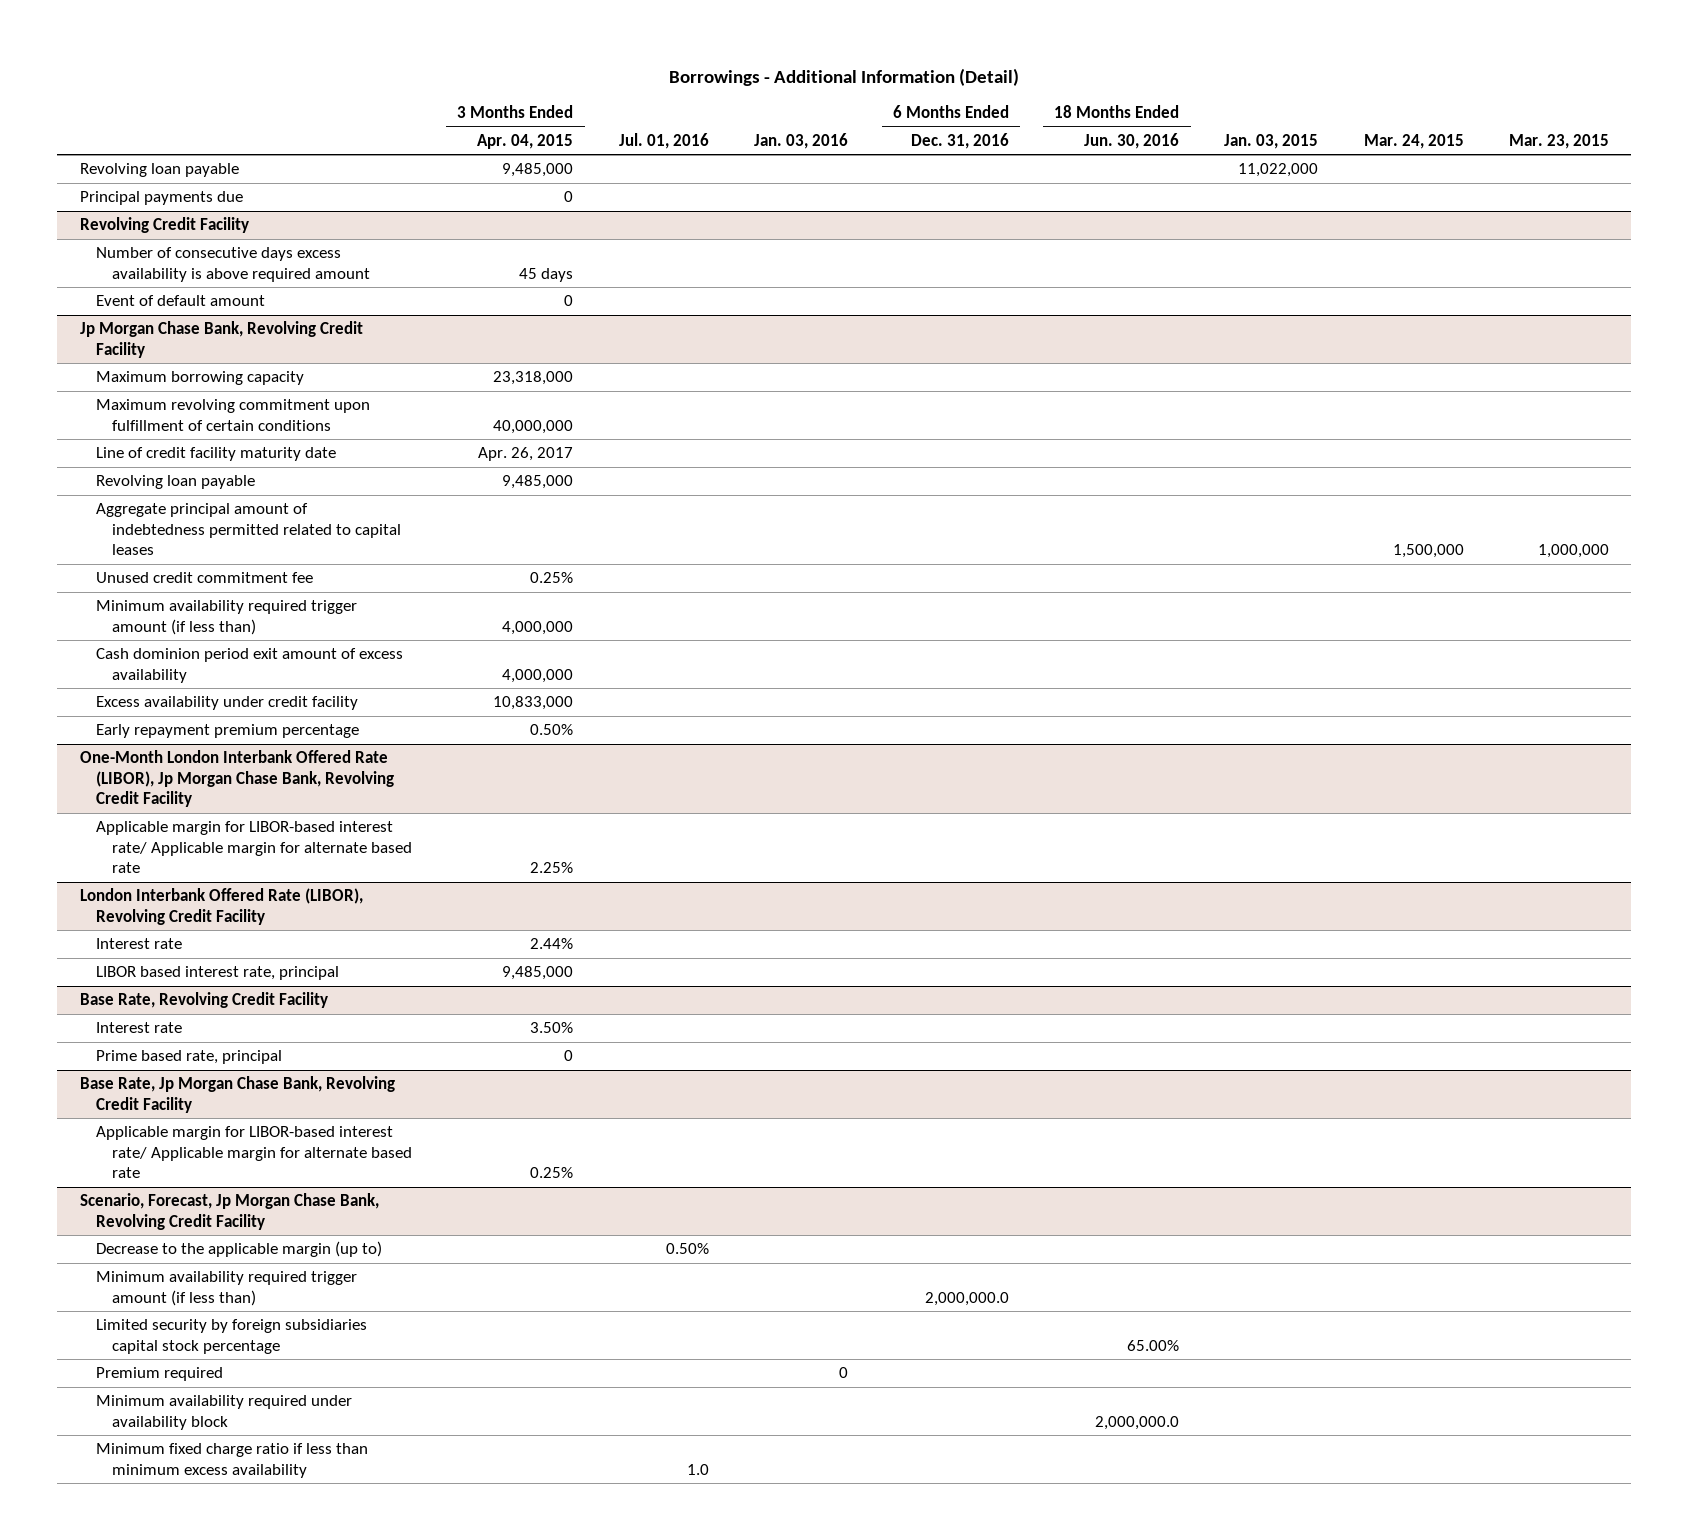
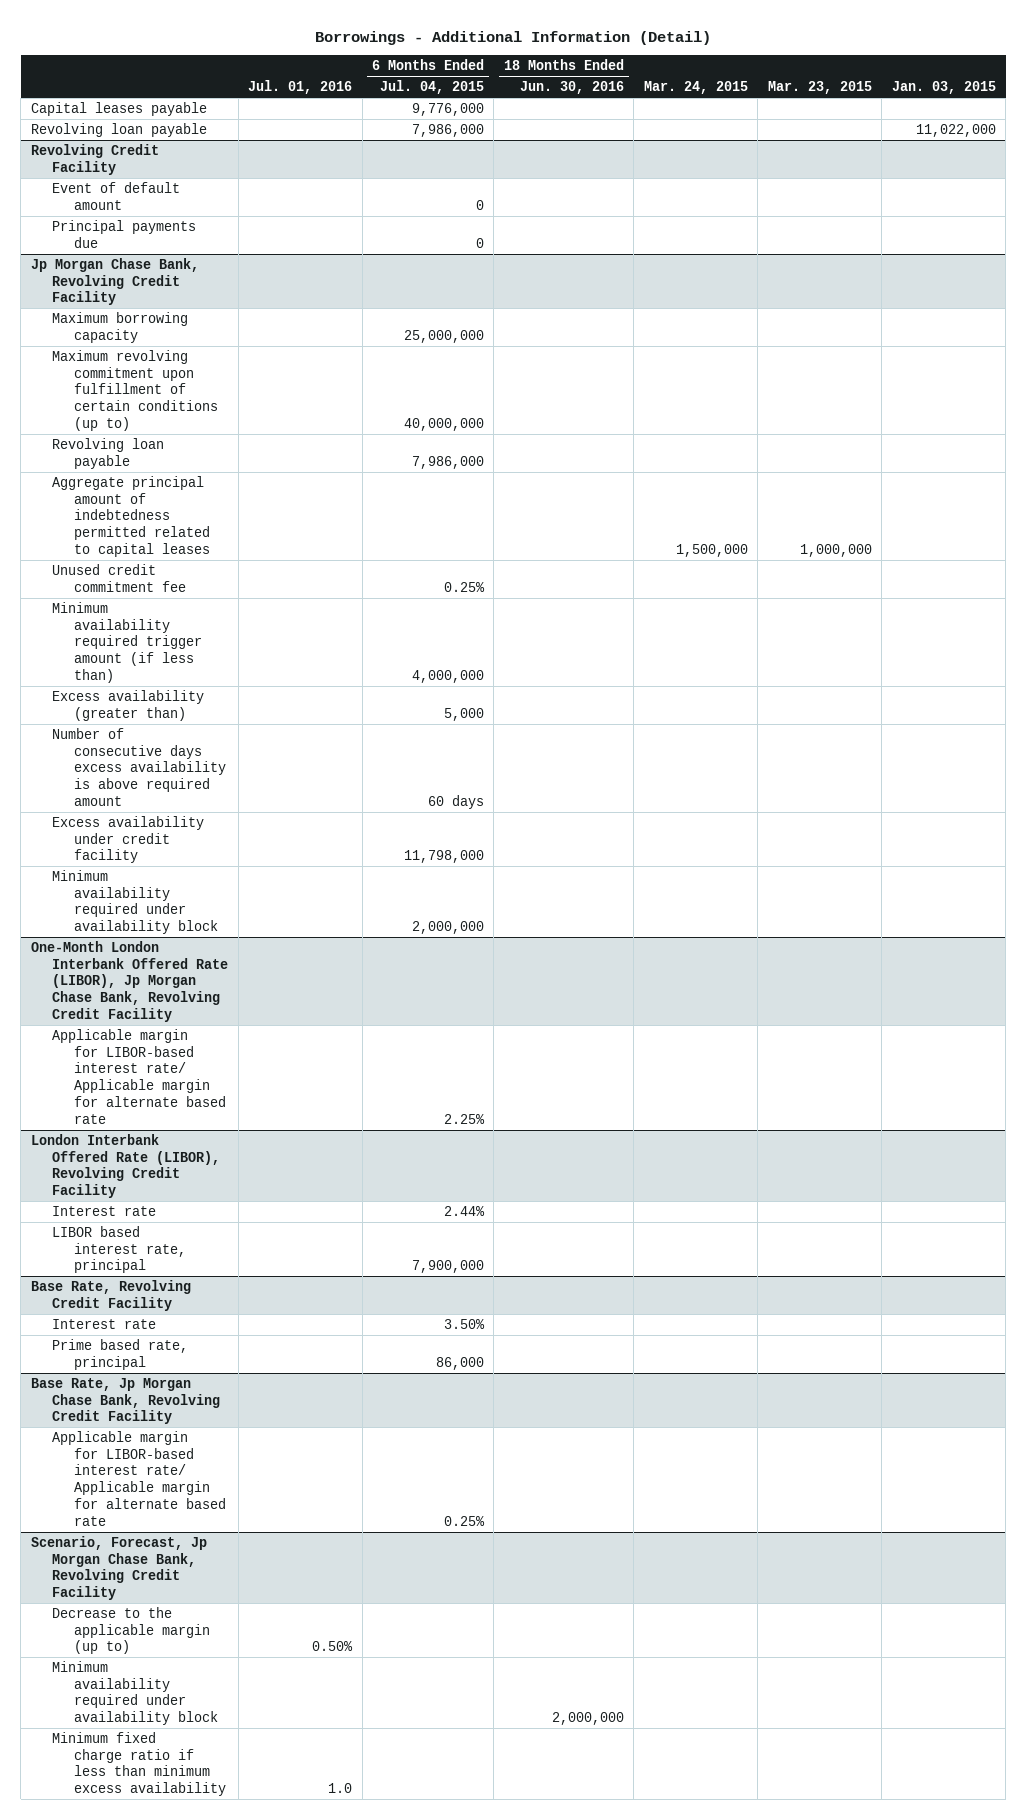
- | 3 Months Ended Apr. 04, 2015 | Jul. 01, 2016 | Jan. 03, 2016 | 6 Months Ended Dec. 31, 2016 | 18 Months Ended Jun. 30, 2016 | Jan. 03, 2015 | Mar. 24, 2015 | Mar. 23, 2015
+ | Jul. 01, 2016 | 6 Months Ended Jul. 04, 2015 | 18 Months Ended Jun. 30, 2016 | Mar. 24, 2015 | Mar. 23, 2015 | Jan. 03, 2015
+ Capital leases payable | | 9,776,000 | | | |
- Principal payments due | 0 | | | | | | |
@ Revolving Credit Facility
- Number of consecutive days excess availability is above required amount | 45 days | | | | | | |
+ Principal payments due | | 0 | | | |
@ Jp Morgan Chase Bank, Revolving Credit Facility
- Maximum revolving commitment upon fulfillment of certain conditions | 40,000,000 | | | | | | |
- Line of credit facility maturity date | Apr. 26, 2017 | | | | | | |
+ Maximum revolving commitment upon fulfillment of certain conditions (up to) | | 40,000,000 | | | |
- Cash dominion period exit amount of excess availability | 4,000,000 | | | | | | |
+ Excess availability (greater than) | | 5,000 | | | |
+ Number of consecutive days excess availability is above required amount | | 60 days | | | |
- Early repayment premium percentage | 0.50% | | | | | | |
+ Minimum availability required under availability block | | 2,000,000 | | | |
@ Scenario, Forecast, Jp Morgan Chase Bank, Revolving Credit Facility
- Minimum availability required trigger amount (if less than) | | | | 2,000,000.0 | | | |
- Limited security by foreign subsidiaries capital stock percentage | | | | | 65.00% | | |
- Premium required | | | 0 | | | | |
- Minimum availability required under availability block | | | | | 2,000,000.0 | | |
+ Minimum availability required under availability block | | | 2,000,000 | | |

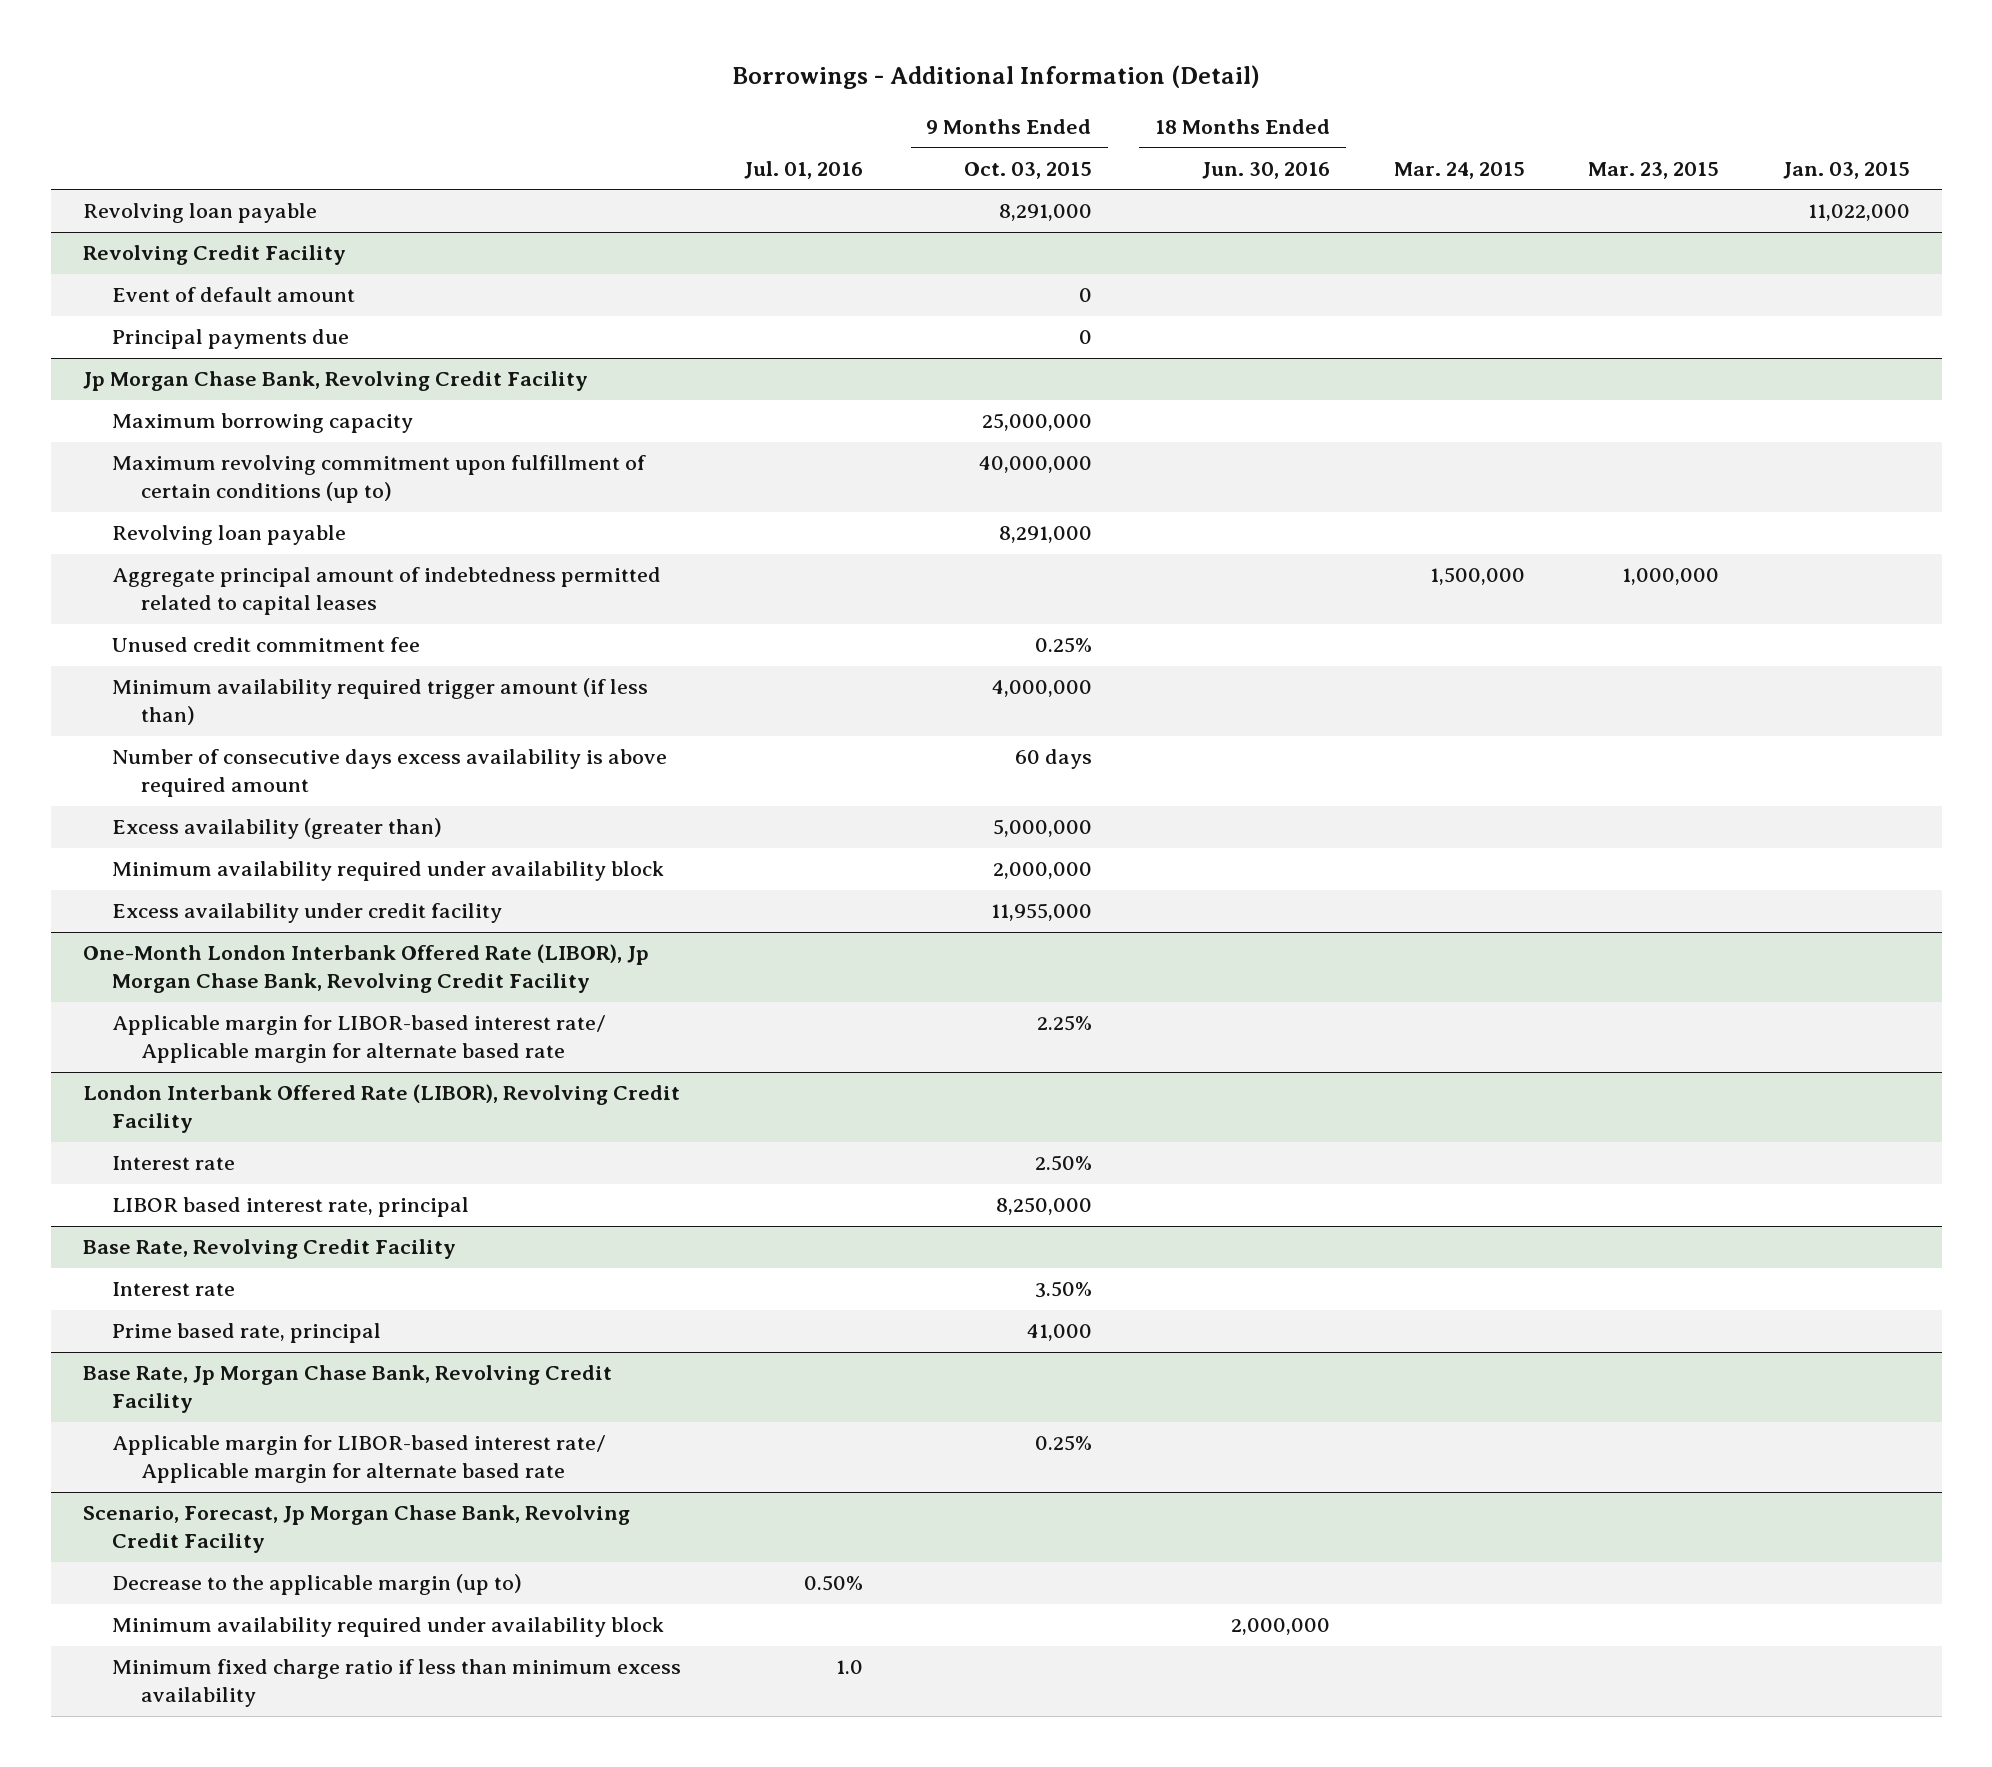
- | Jul. 01, 2016 | 6 Months Ended Jul. 04, 2015 | 18 Months Ended Jun. 30, 2016 | Mar. 24, 2015 | Mar. 23, 2015 | Jan. 03, 2015
+ | Jul. 01, 2016 | 9 Months Ended Oct. 03, 2015 | 18 Months Ended Jun. 30, 2016 | Mar. 24, 2015 | Mar. 23, 2015 | Jan. 03, 2015
- Capital leases payable | | 9,776,000 | | | |
@ Jp Morgan Chase Bank, Revolving Credit Facility
moved down: Excess availability (greater than) | | 5,000,000 | | | |
moved down: Excess availability under credit facility | | 11,955,000 | | | |

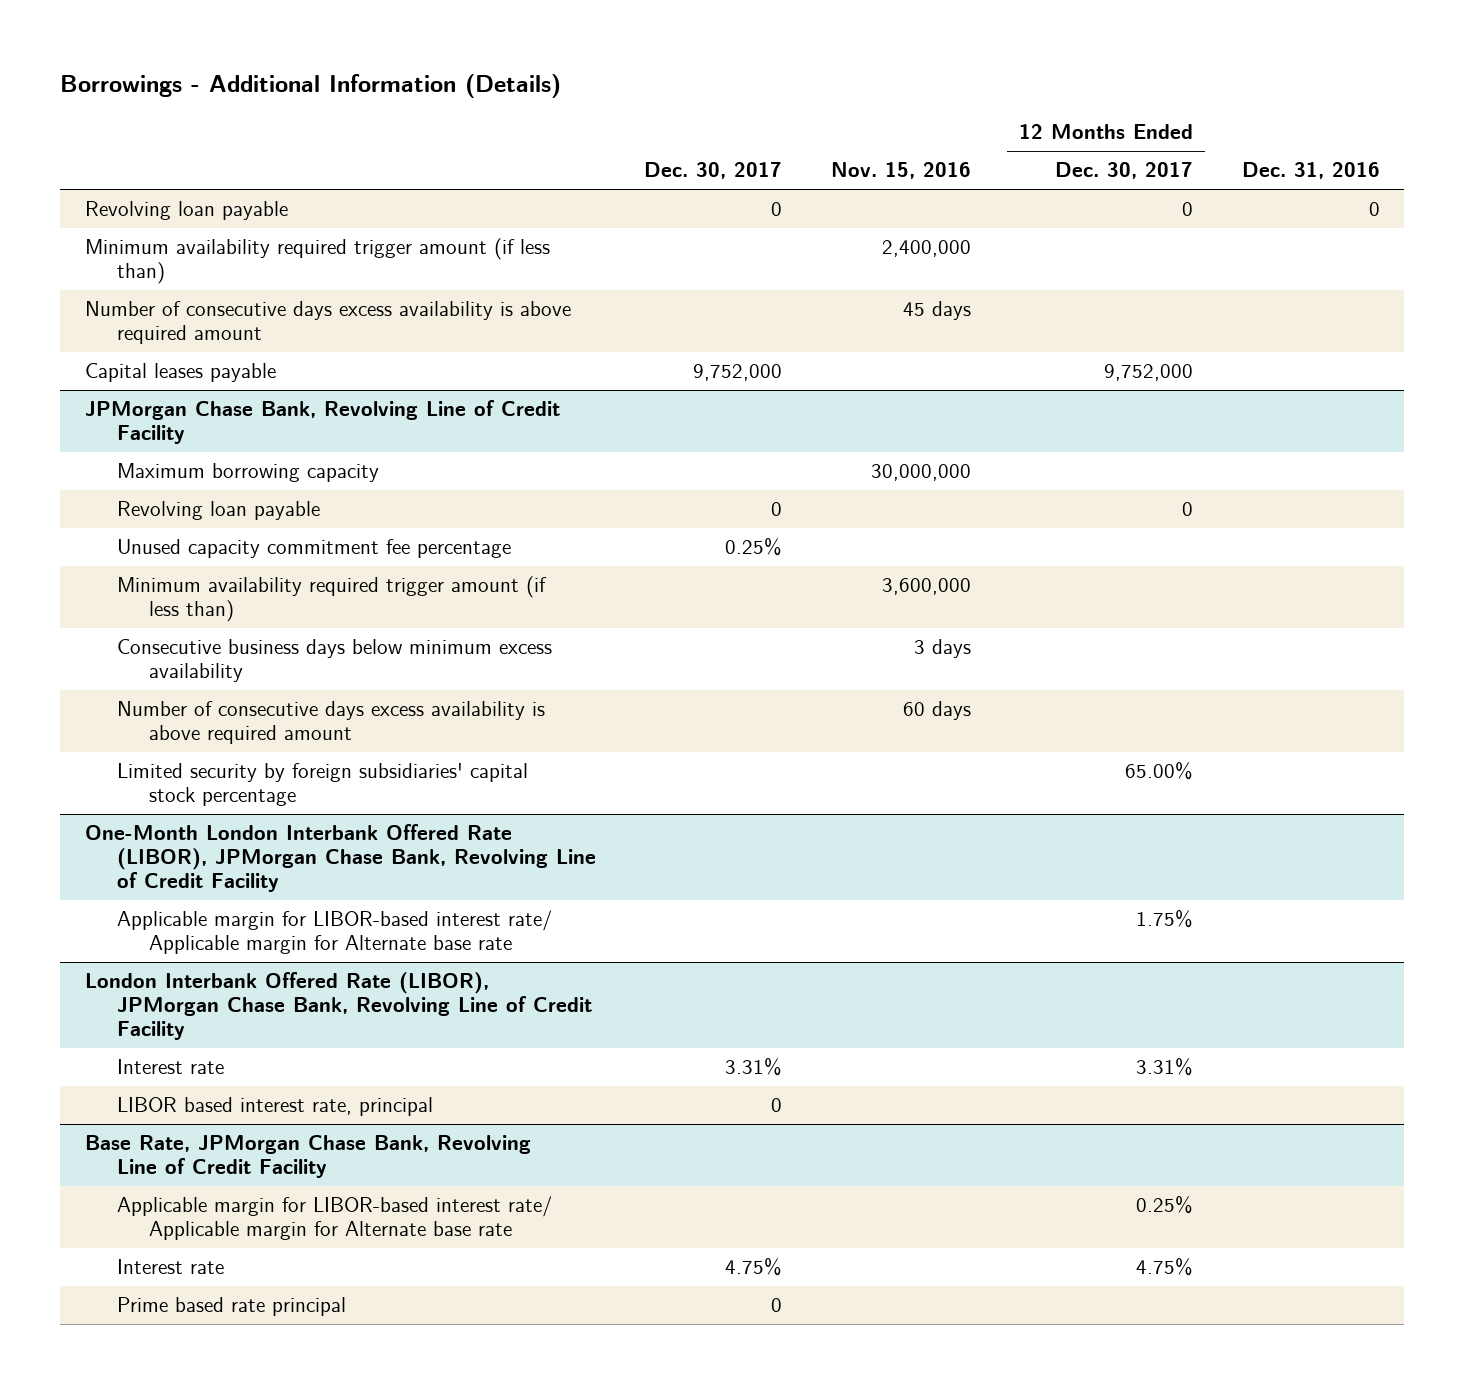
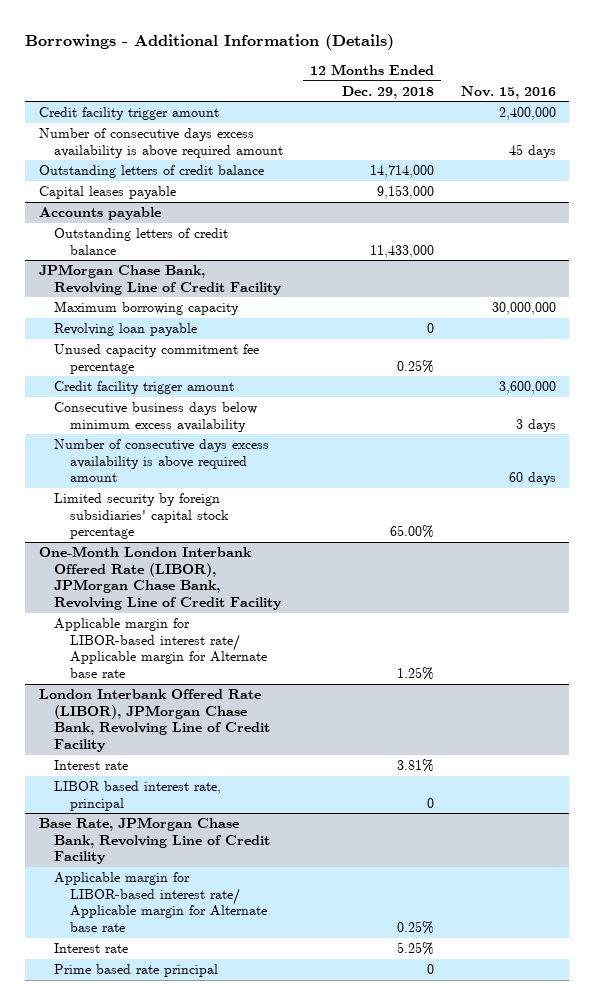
- | Dec. 30, 2017 | Nov. 15, 2016 | 12 Months Ended Dec. 30, 2017 | Dec. 31, 2016
+ | 12 Months Ended Dec. 29, 2018 | Nov. 15, 2016
- Revolving loan payable | 0 | | 0 | 0
- Minimum availability required trigger amount (if less than) | | 2,400,000 | |
+ Credit facility trigger amount | | 2,400,000
+ Outstanding letters of credit balance | 14,714,000 |
+ Accounts payable
+ Outstanding letters of credit balance | 11,433,000 |
@ JPMorgan Chase Bank, Revolving Line of Credit Facility
- Minimum availability required trigger amount (if less than) | | 3,600,000 | |
+ Credit facility trigger amount | | 3,600,000

